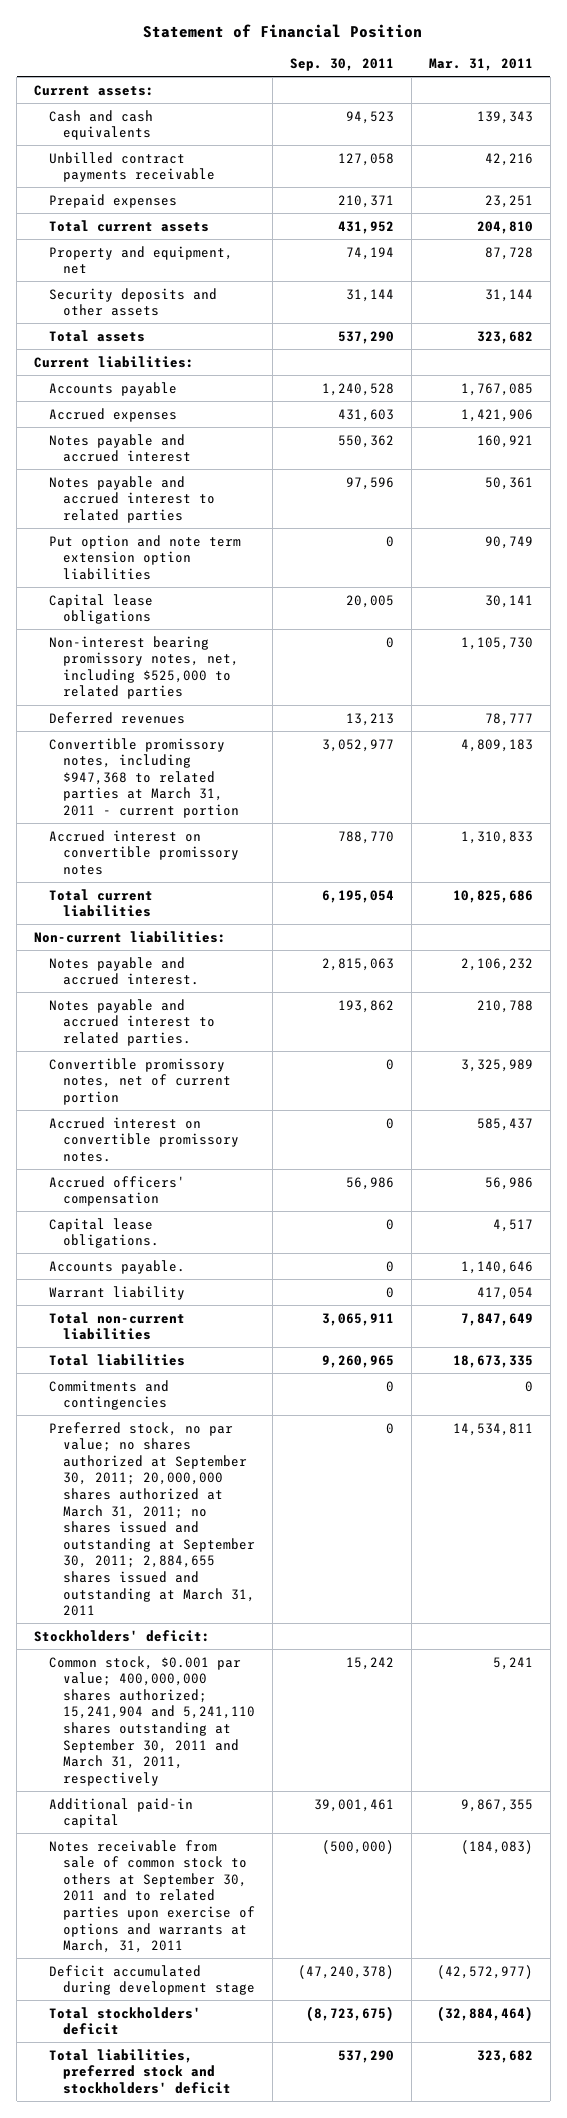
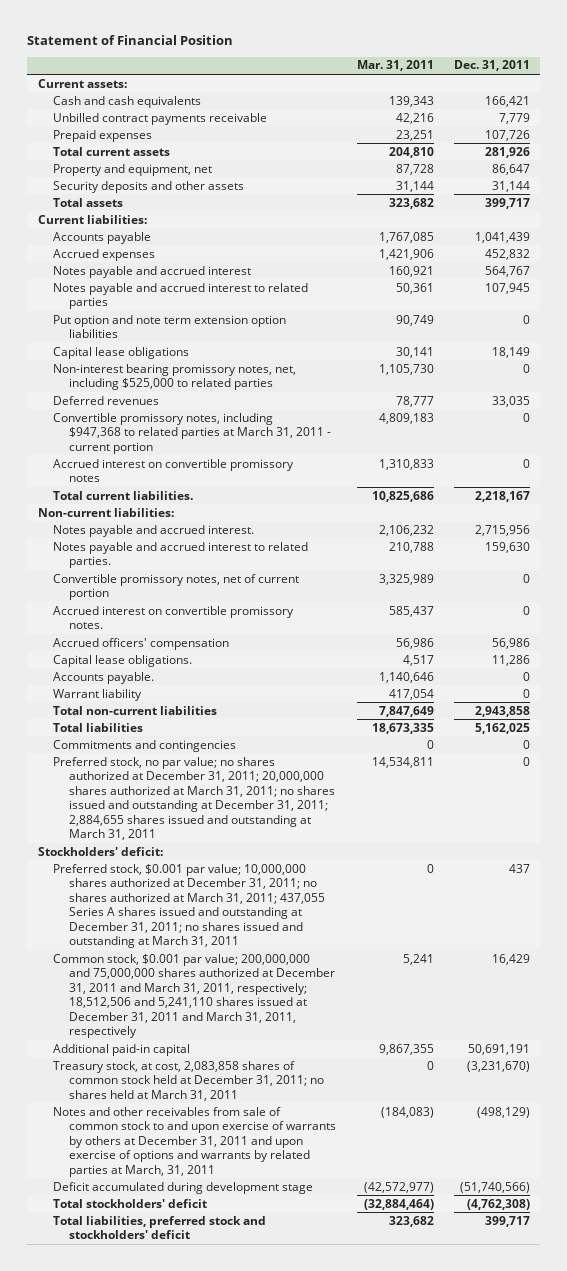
- | Sep. 30, 2011 | Mar. 31, 2011
+ | Mar. 31, 2011 | Dec. 31, 2011
- Total current liabilities | 6,195,054 | 10,825,686
+ Total current liabilities. | 10,825,686 | 2,218,167
- Preferred stock, no par value; no shares authorized at September 30, 2011; 20,000,000 shares authorized at March 31, 2011; no shares issued and outstanding at September 30, 2011; 2,884,655 shares issued and outstanding at March 31, 2011 | 0 | 14,534,811
+ Preferred stock, no par value; no shares authorized at December 31, 2011; 20,000,000 shares authorized at March 31, 2011; no shares issued and outstanding at December 31, 2011; 2,884,655 shares issued and outstanding at March 31, 2011 | 14,534,811 | 0
- Common stock, $0.001 par value; 400,000,000 shares authorized; 15,241,904 and 5,241,110 shares outstanding at September 30, 2011 and March 31, 2011, respectively | 15,242 | 5,241
+ Preferred stock, $0.001 par value; 10,000,000 shares authorized at December 31, 2011; no shares authorized at March 31, 2011; 437,055 Series A shares issued and outstanding at December 31, 2011; no shares issued and outstanding at March 31, 2011 | 0 | 437
+ Common stock, $0.001 par value; 200,000,000 and 75,000,000 shares authorized at December 31, 2011 and March 31, 2011, respectively; 18,512,506 and 5,241,110 shares issued at December 31, 2011 and March 31, 2011, respectively | 5,241 | 16,429
- Notes receivable from sale of common stock to others at September 30, 2011 and to related parties upon exercise of options and warrants at March, 31, 2011 | (500,000) | (184,083)
+ Treasury stock, at cost, 2,083,858 shares of common stock held at December 31, 2011; no shares held at March 31, 2011 | 0 | (3,231,670)
+ Notes and other receivables from sale of common stock to and upon exercise of warrants by others at December 31, 2011 and upon exercise of options and warrants by related parties at March, 31, 2011 | (184,083) | (498,129)

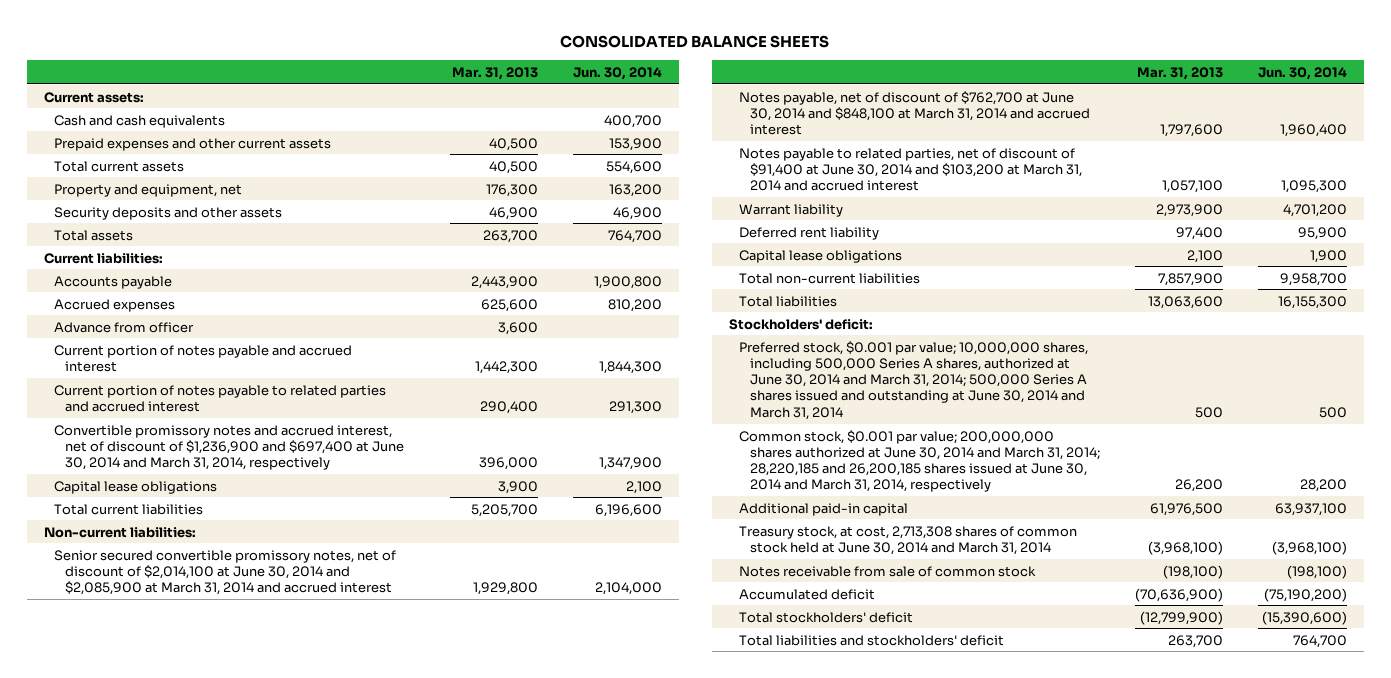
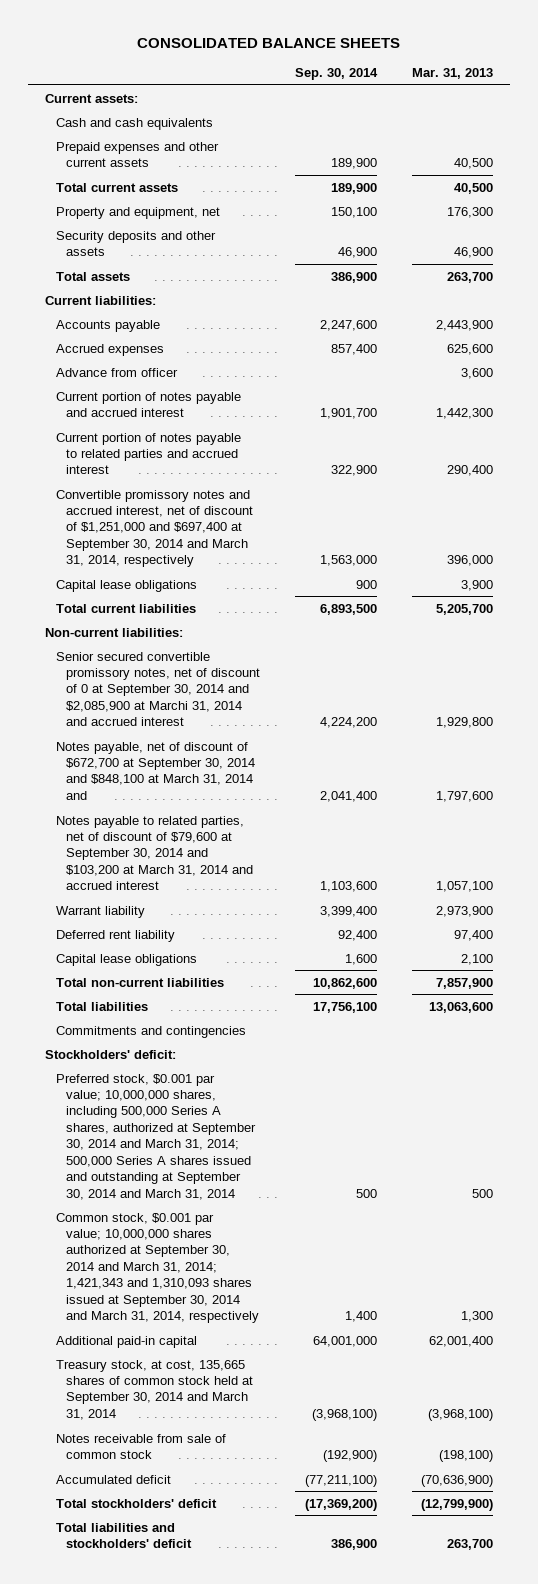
- | Mar. 31, 2013 | Jun. 30, 2014
+ | Sep. 30, 2014 | Mar. 31, 2013
- Convertible promissory notes and accrued interest, net of discount of $1,236,900 and $697,400 at June 30, 2014 and March 31, 2014, respectively | 396,000 | 1,347,900
+ Convertible promissory notes and accrued interest, net of discount of $1,251,000 and $697,400 at September 30, 2014 and March 31, 2014, respectively | 1,563,000 | 396,000
- Senior secured convertible promissory notes, net of discount of $2,014,100 at June 30, 2014 and $2,085,900 at March 31, 2014 and accrued interest | 1,929,800 | 2,104,000
- Notes payable, net of discount of $762,700 at June 30, 2014 and $848,100 at March 31, 2014 and accrued interest | 1,797,600 | 1,960,400
- Notes payable to related parties, net of discount of $91,400 at June 30, 2014 and $103,200 at March 31, 2014 and accrued interest | 1,057,100 | 1,095,300
+ Senior secured convertible promissory notes, net of discount of 0 at September 30, 2014 and $2,085,900 at Marchi 31, 2014 and accrued interest | 4,224,200 | 1,929,800
+ Notes payable, net of discount of $672,700 at September 30, 2014 and $848,100 at March 31, 2014 and | 2,041,400 | 1,797,600
+ Notes payable to related parties, net of discount of $79,600 at September 30, 2014 and $103,200 at March 31, 2014 and accrued interest | 1,103,600 | 1,057,100
+ Commitments and contingencies
- Preferred stock, $0.001 par value; 10,000,000 shares, including 500,000 Series A shares, authorized at June 30, 2014 and March 31, 2014; 500,000 Series A shares issued and outstanding at June 30, 2014 and March 31, 2014 | 500 | 500
- Common stock, $0.001 par value; 200,000,000 shares authorized at June 30, 2014 and March 31, 2014; 28,220,185 and 26,200,185 shares issued at June 30, 2014 and March 31, 2014, respectively | 26,200 | 28,200
- Additional paid-in capital | 61,976,500 | 63,937,100
- Treasury stock, at cost, 2,713,308 shares of common stock held at June 30, 2014 and March 31, 2014 | (3,968,100) | (3,968,100)
+ Preferred stock, $0.001 par value; 10,000,000 shares, including 500,000 Series A shares, authorized at September 30, 2014 and March 31, 2014; 500,000 Series A shares issued and outstanding at September 30, 2014 and March 31, 2014 | 500 | 500
+ Common stock, $0.001 par value; 10,000,000 shares authorized at September 30, 2014 and March 31, 2014; 1,421,343 and 1,310,093 shares issued at September 30, 2014 and March 31, 2014, respectively | 1,400 | 1,300
+ Additional paid-in capital | 64,001,000 | 62,001,400
+ Treasury stock, at cost, 135,665 shares of common stock held at September 30, 2014 and March 31, 2014 | (3,968,100) | (3,968,100)

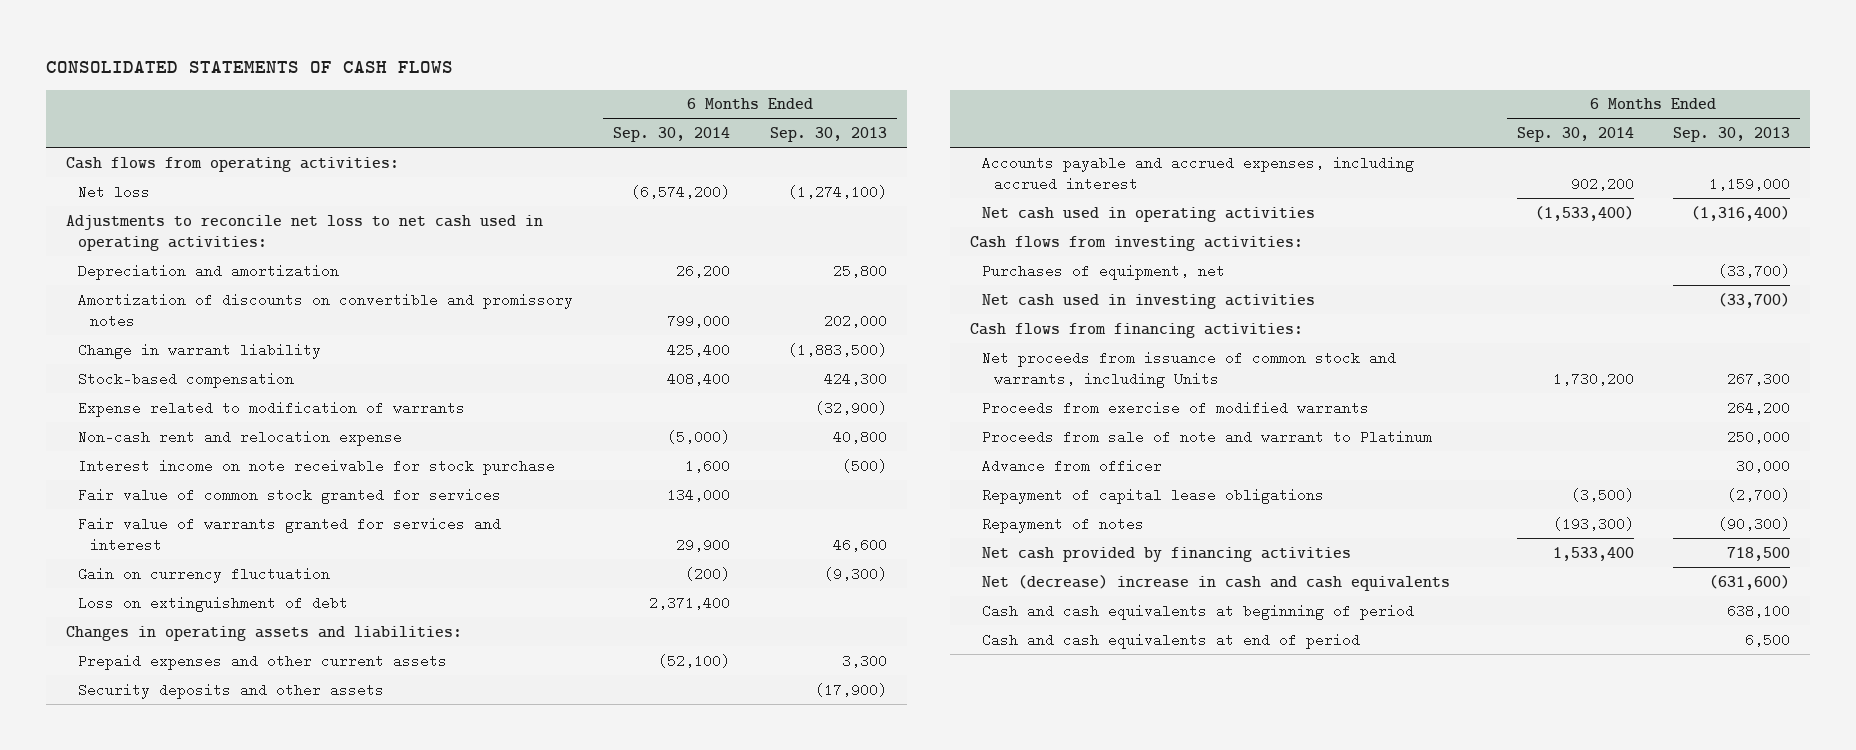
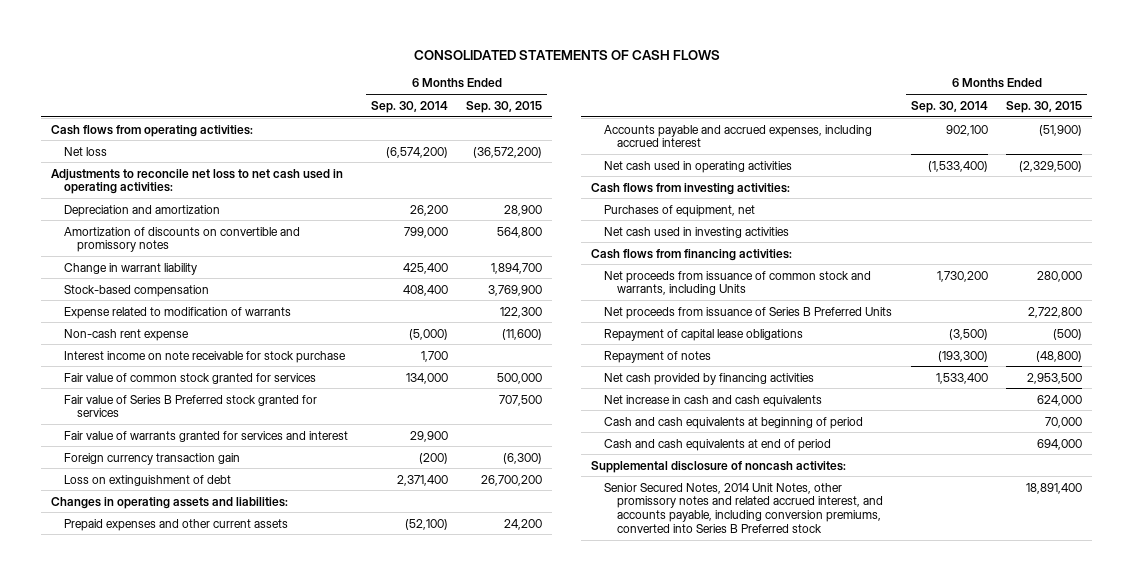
- | 6 Months Ended Sep. 30, 2014 | 6 Months Ended Sep. 30, 2013
+ | 6 Months Ended Sep. 30, 2014 | 6 Months Ended Sep. 30, 2015
- Non-cash rent and relocation expense | (5,000) | 40,800
- Interest income on note receivable for stock purchase | 1,600 | (500)
+ Non-cash rent expense | (5,000) | (11,600)
+ Interest income on note receivable for stock purchase | 1,700 |
+ Fair value of Series B Preferred stock granted for services | | 707,500
- Gain on currency fluctuation | (200) | (9,300)
+ Foreign currency transaction gain | (200) | (6,300)
- Security deposits and other assets | | (17,900)
- Accounts payable and accrued expenses, including accrued interest | 902,200 | 1,159,000
+ Accounts payable and accrued expenses, including accrued interest | 902,100 | (51,900)
- Proceeds from exercise of modified warrants | | 264,200
- Proceeds from sale of note and warrant to Platinum | | 250,000
- Advance from officer | | 30,000
+ Net proceeds from issuance of Series B Preferred Units | | 2,722,800
- Net (decrease) increase in cash and cash equivalents | | (631,600)
+ Net increase in cash and cash equivalents | | 624,000
+ Supplemental disclosure of noncash activites:
+ Senior Secured Notes, 2014 Unit Notes, other promissory notes and related accrued interest, and accounts payable, including conversion premiums, converted into Series B Preferred stock | | 18,891,400

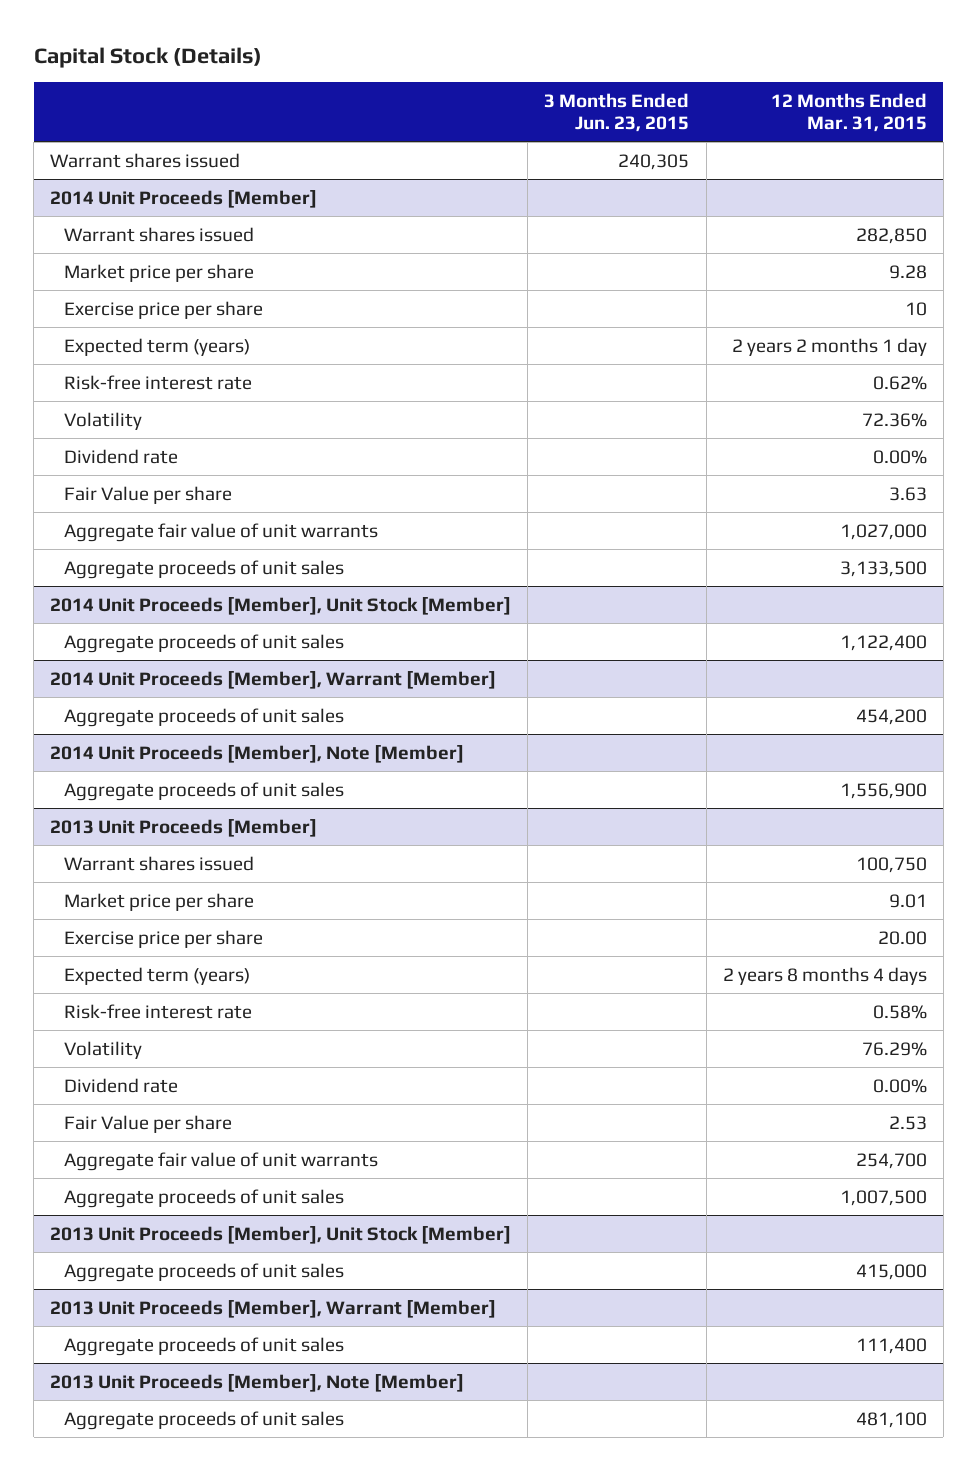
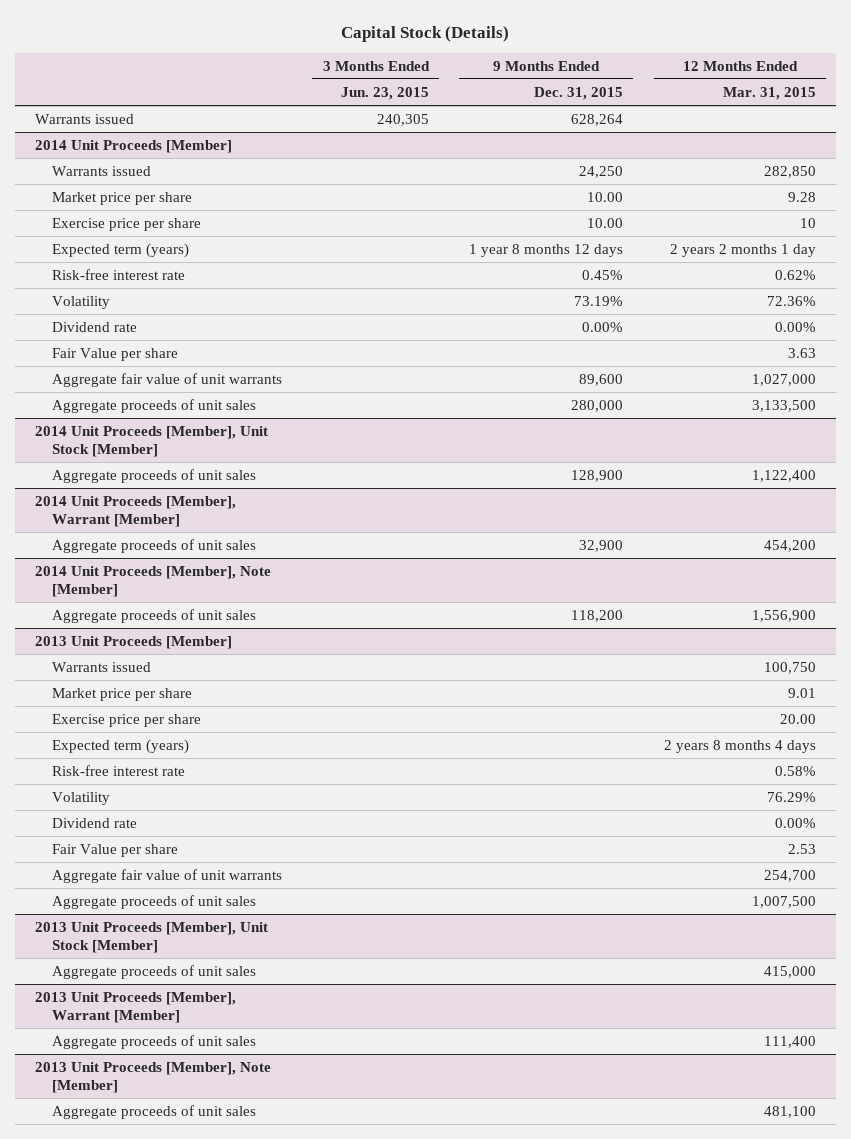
- | 3 Months Ended Jun. 23, 2015 | 12 Months Ended Mar. 31, 2015
+ | 3 Months Ended Jun. 23, 2015 | 9 Months Ended Dec. 31, 2015 | 12 Months Ended Mar. 31, 2015
- Warrant shares issued | 240,305 |
+ Warrants issued | 240,305 | 628,264 |
@ 2014 Unit Proceeds [Member]
- Warrant shares issued | | 282,850
+ Warrants issued | | 24,250 | 282,850
@ 2013 Unit Proceeds [Member]
- Warrant shares issued | | 100,750
+ Warrants issued | | | 100,750

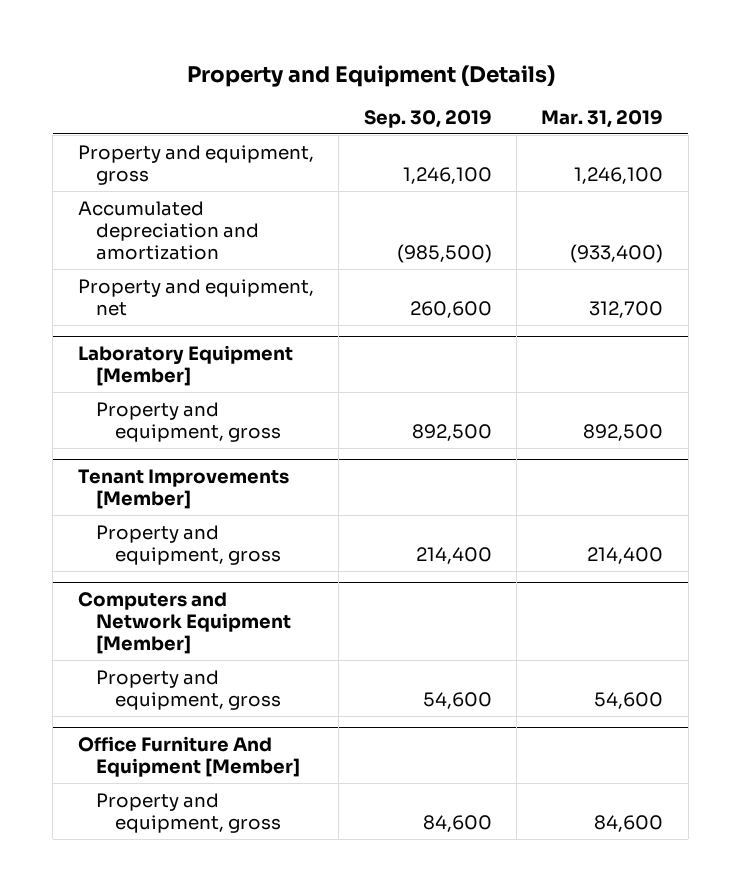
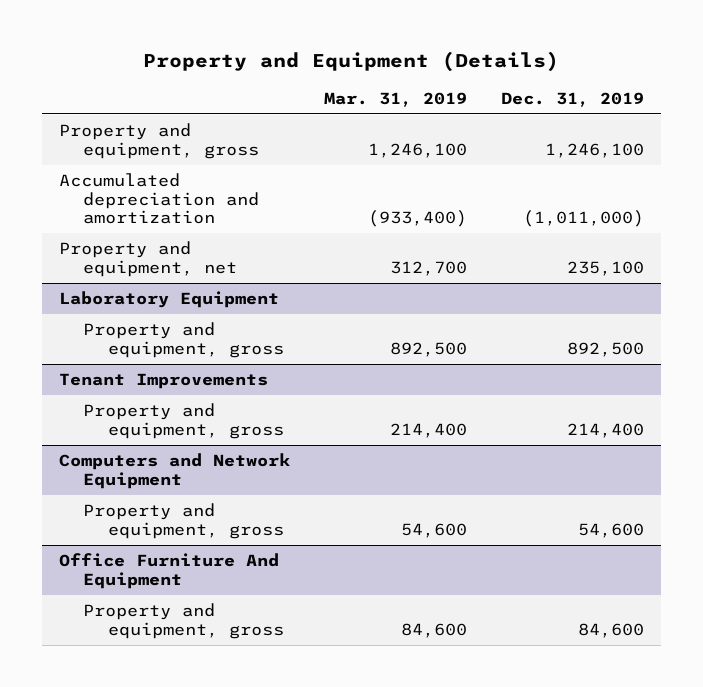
- | Sep. 30, 2019 | Mar. 31, 2019
+ | Mar. 31, 2019 | Dec. 31, 2019
- Laboratory Equipment [Member]
+ Laboratory Equipment
- Tenant Improvements [Member]
+ Tenant Improvements
- Computers and Network Equipment [Member]
+ Computers and Network Equipment
- Office Furniture And Equipment [Member]
+ Office Furniture And Equipment

